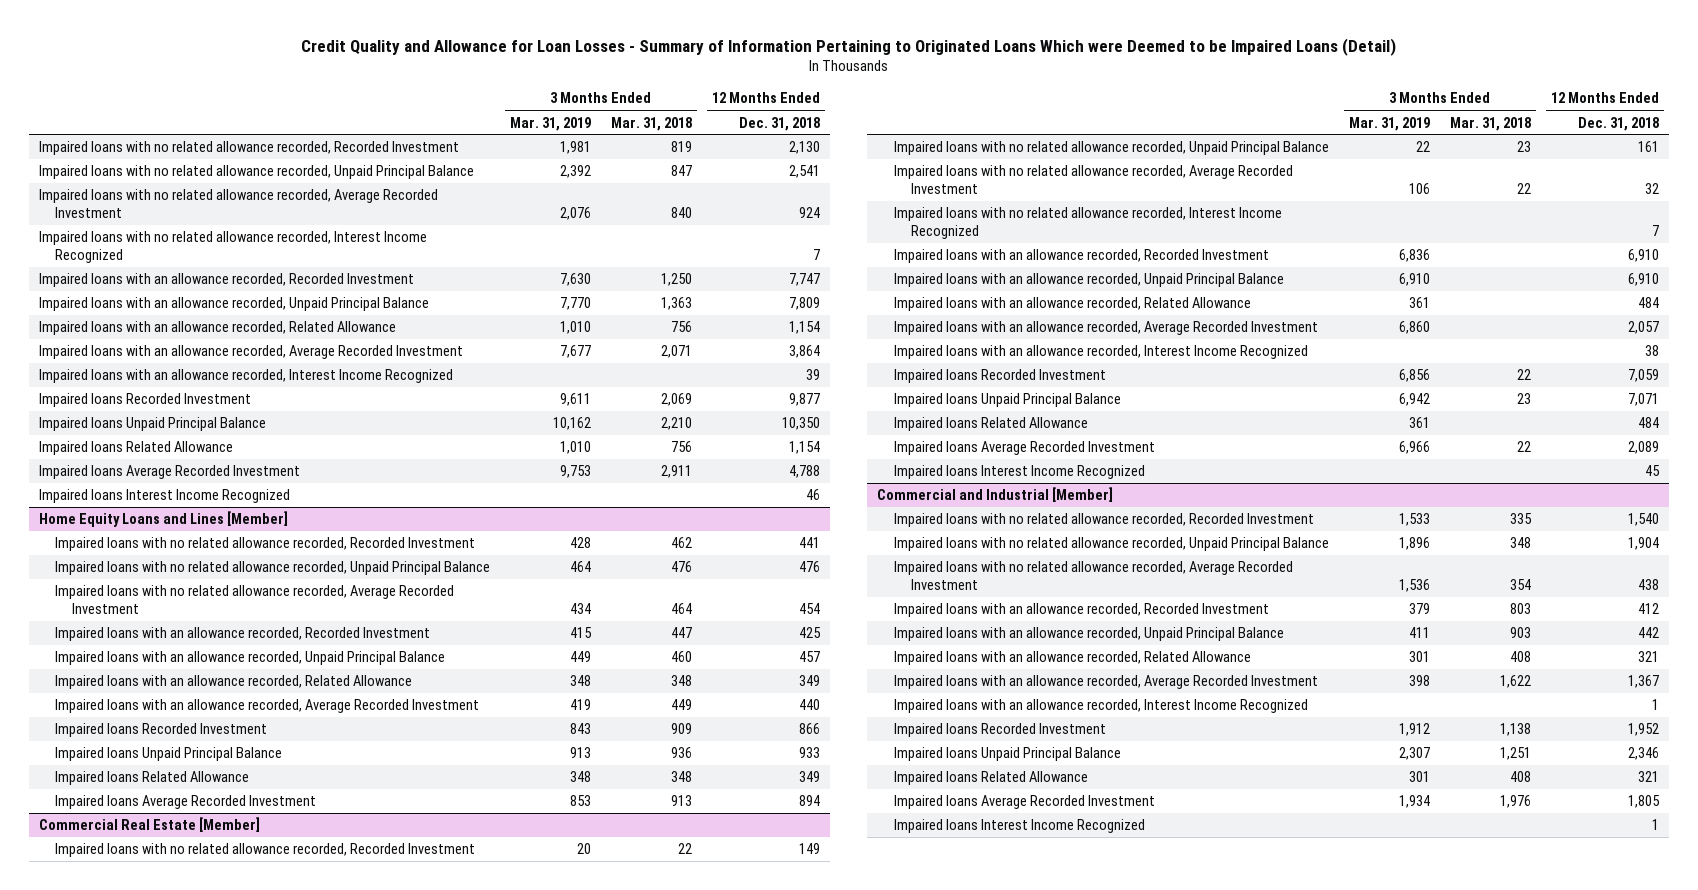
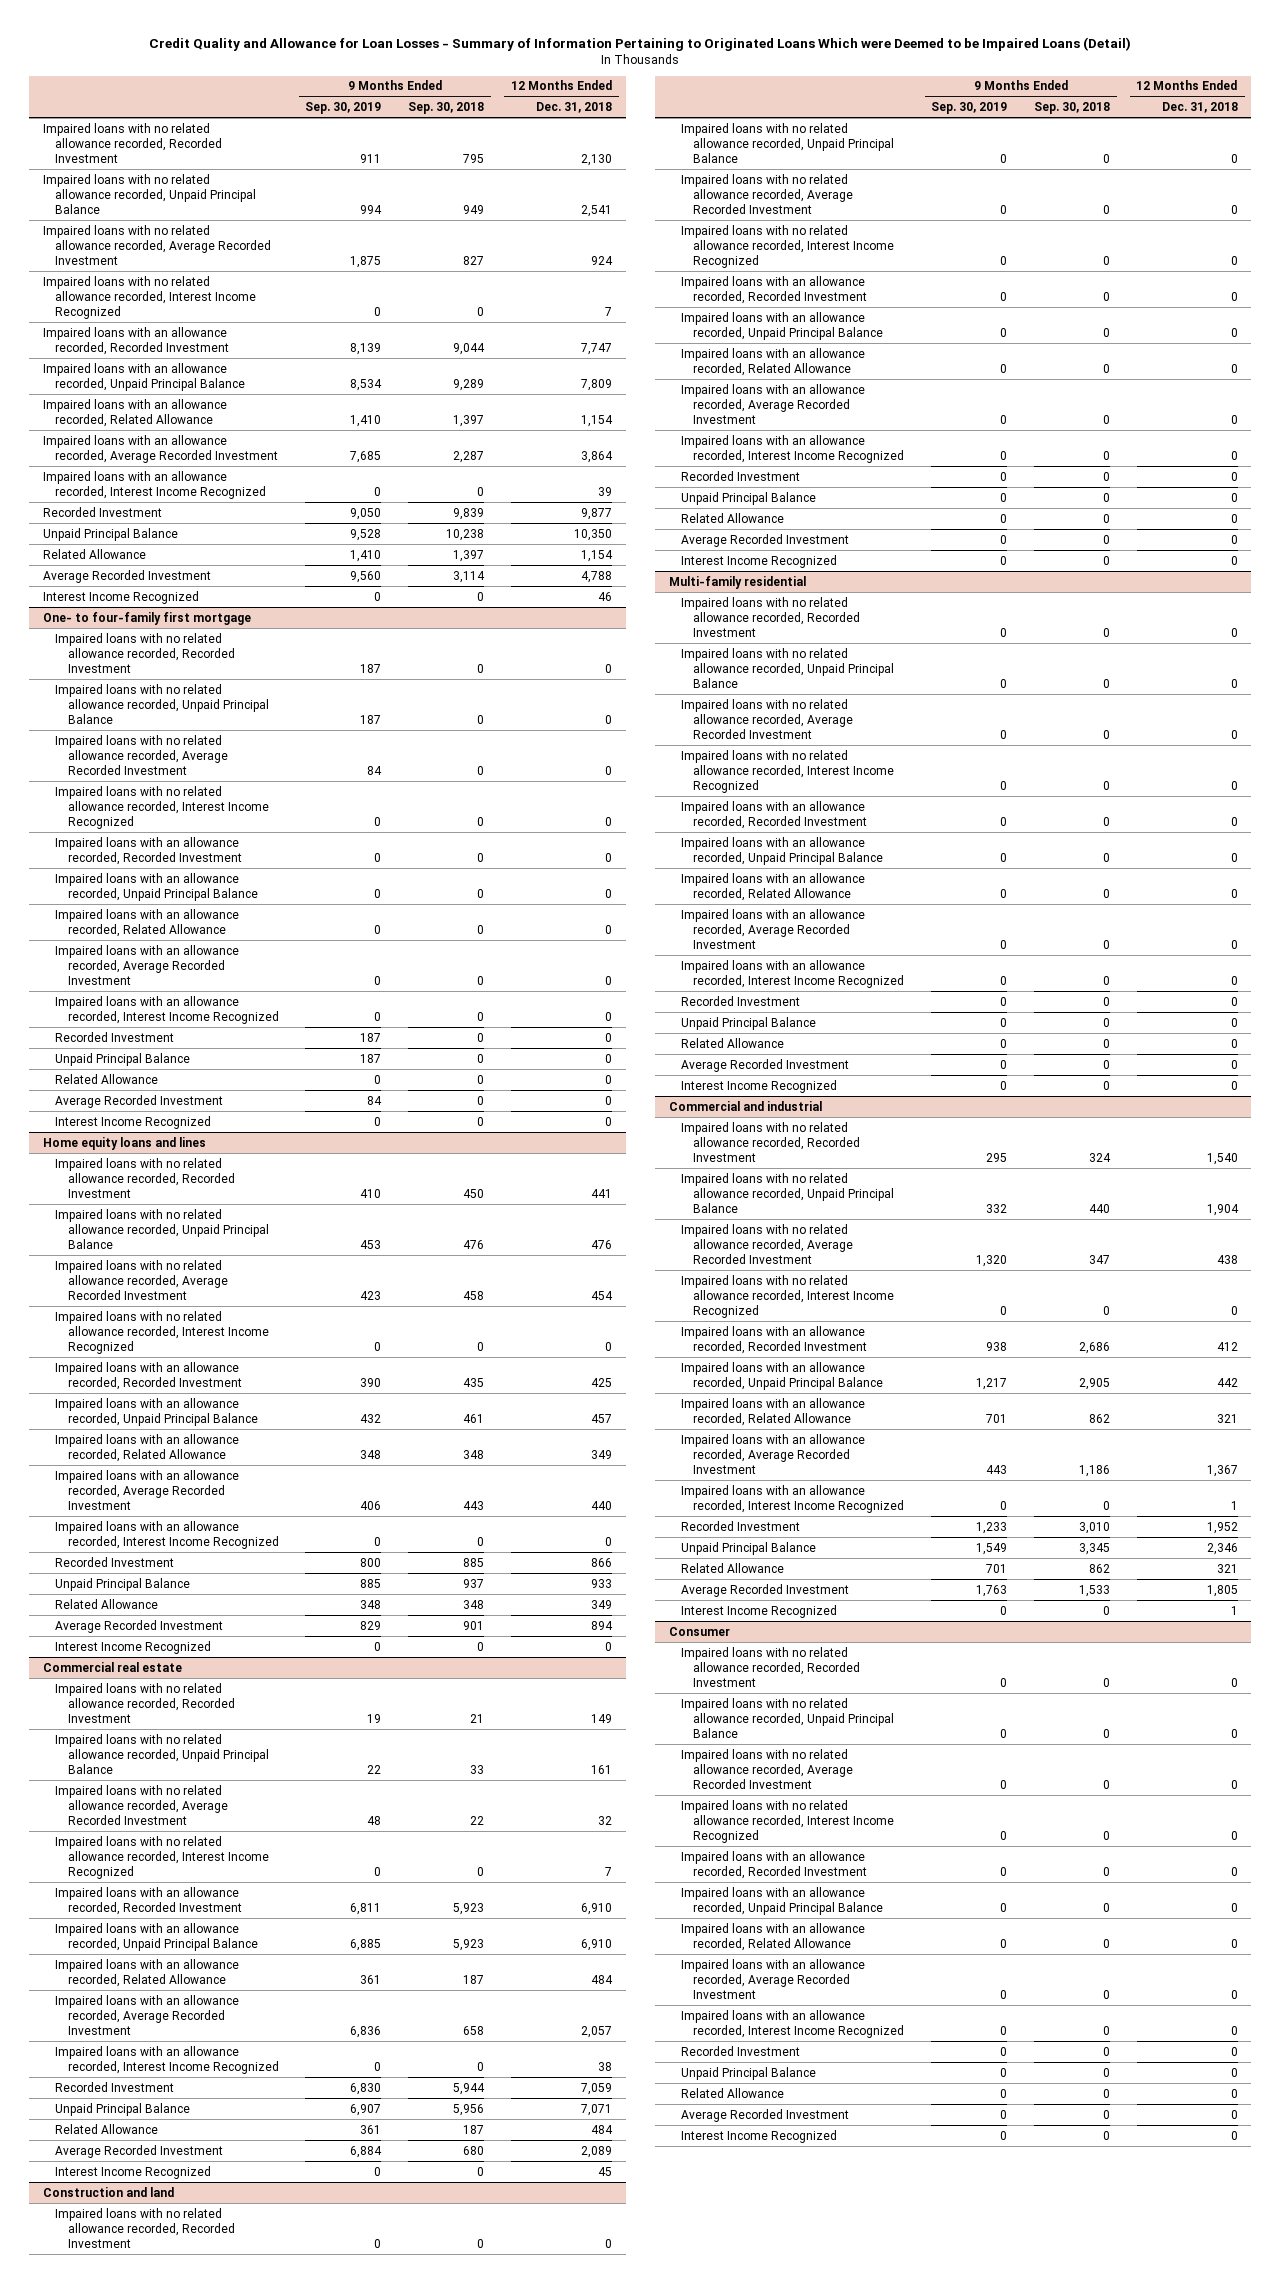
- | 3 Months Ended Mar. 31, 2019 | 3 Months Ended Mar. 31, 2018 | 12 Months Ended Dec. 31, 2018
+ | 9 Months Ended Sep. 30, 2019 | 9 Months Ended Sep. 30, 2018 | 12 Months Ended Dec. 31, 2018
- Impaired loans Recorded Investment | 9,611 | 2,069 | 9,877
- Impaired loans Unpaid Principal Balance | 10,162 | 2,210 | 10,350
- Impaired loans Related Allowance | 1,010 | 756 | 1,154
- Impaired loans Average Recorded Investment | 9,753 | 2,911 | 4,788
- Impaired loans Interest Income Recognized | | | 46
- Home Equity Loans and Lines [Member]
+ Recorded Investment | 9,050 | 9,839 | 9,877
+ Unpaid Principal Balance | 9,528 | 10,238 | 10,350
+ Related Allowance | 1,410 | 1,397 | 1,154
+ Average Recorded Investment | 9,560 | 3,114 | 4,788
+ Interest Income Recognized | 0 | 0 | 46
+ One- to four-family first mortgage
+ Impaired loans with no related allowance recorded, Recorded Investment | 187 | 0 | 0
+ Impaired loans with no related allowance recorded, Unpaid Principal Balance | 187 | 0 | 0
+ Impaired loans with no related allowance recorded, Average Recorded Investment | 84 | 0 | 0
+ Impaired loans with no related allowance recorded, Interest Income Recognized | 0 | 0 | 0
+ Impaired loans with an allowance recorded, Recorded Investment | 0 | 0 | 0
+ Impaired loans with an allowance recorded, Unpaid Principal Balance | 0 | 0 | 0
+ Impaired loans with an allowance recorded, Related Allowance | 0 | 0 | 0
+ Impaired loans with an allowance recorded, Average Recorded Investment | 0 | 0 | 0
+ Impaired loans with an allowance recorded, Interest Income Recognized | 0 | 0 | 0
+ Recorded Investment | 187 | 0 | 0
+ Unpaid Principal Balance | 187 | 0 | 0
+ Related Allowance | 0 | 0 | 0
+ Average Recorded Investment | 84 | 0 | 0
+ Interest Income Recognized | 0 | 0 | 0
+ Home equity loans and lines
+ Impaired loans with no related allowance recorded, Interest Income Recognized | 0 | 0 | 0
- Impaired loans Recorded Investment | 843 | 909 | 866
- Impaired loans Unpaid Principal Balance | 913 | 936 | 933
- Impaired loans Related Allowance | 348 | 348 | 349
- Impaired loans Average Recorded Investment | 853 | 913 | 894
- Commercial Real Estate [Member]
+ Impaired loans with an allowance recorded, Interest Income Recognized | 0 | 0 | 0
+ Recorded Investment | 800 | 885 | 866
+ Unpaid Principal Balance | 885 | 937 | 933
+ Related Allowance | 348 | 348 | 349
+ Average Recorded Investment | 829 | 901 | 894
+ Interest Income Recognized | 0 | 0 | 0
+ Commercial real estate
- Impaired loans Recorded Investment | 6,856 | 22 | 7,059
- Impaired loans Unpaid Principal Balance | 6,942 | 23 | 7,071
- Impaired loans Related Allowance | 361 | | 484
- Impaired loans Average Recorded Investment | 6,966 | 22 | 2,089
- Impaired loans Interest Income Recognized | | | 45
- Commercial and Industrial [Member]
+ Recorded Investment | 6,830 | 5,944 | 7,059
+ Unpaid Principal Balance | 6,907 | 5,956 | 7,071
+ Related Allowance | 361 | 187 | 484
+ Average Recorded Investment | 6,884 | 680 | 2,089
+ Interest Income Recognized | 0 | 0 | 45
+ Construction and land
+ Impaired loans with no related allowance recorded, Recorded Investment | 0 | 0 | 0
+ Impaired loans with no related allowance recorded, Unpaid Principal Balance | 0 | 0 | 0
+ Impaired loans with no related allowance recorded, Average Recorded Investment | 0 | 0 | 0
+ Impaired loans with no related allowance recorded, Interest Income Recognized | 0 | 0 | 0
+ Impaired loans with an allowance recorded, Recorded Investment | 0 | 0 | 0
+ Impaired loans with an allowance recorded, Unpaid Principal Balance | 0 | 0 | 0
+ Impaired loans with an allowance recorded, Related Allowance | 0 | 0 | 0
+ Impaired loans with an allowance recorded, Average Recorded Investment | 0 | 0 | 0
+ Impaired loans with an allowance recorded, Interest Income Recognized | 0 | 0 | 0
+ Recorded Investment | 0 | 0 | 0
+ Unpaid Principal Balance | 0 | 0 | 0
+ Related Allowance | 0 | 0 | 0
+ Average Recorded Investment | 0 | 0 | 0
+ Interest Income Recognized | 0 | 0 | 0
+ Multi-family residential
+ Impaired loans with no related allowance recorded, Recorded Investment | 0 | 0 | 0
+ Impaired loans with no related allowance recorded, Unpaid Principal Balance | 0 | 0 | 0
+ Impaired loans with no related allowance recorded, Average Recorded Investment | 0 | 0 | 0
+ Impaired loans with no related allowance recorded, Interest Income Recognized | 0 | 0 | 0
+ Impaired loans with an allowance recorded, Recorded Investment | 0 | 0 | 0
+ Impaired loans with an allowance recorded, Unpaid Principal Balance | 0 | 0 | 0
+ Impaired loans with an allowance recorded, Related Allowance | 0 | 0 | 0
+ Impaired loans with an allowance recorded, Average Recorded Investment | 0 | 0 | 0
+ Impaired loans with an allowance recorded, Interest Income Recognized | 0 | 0 | 0
+ Recorded Investment | 0 | 0 | 0
+ Unpaid Principal Balance | 0 | 0 | 0
+ Related Allowance | 0 | 0 | 0
+ Average Recorded Investment | 0 | 0 | 0
+ Interest Income Recognized | 0 | 0 | 0
+ Commercial and industrial
+ Impaired loans with no related allowance recorded, Interest Income Recognized | 0 | 0 | 0
- Impaired loans Recorded Investment | 1,912 | 1,138 | 1,952
- Impaired loans Unpaid Principal Balance | 2,307 | 1,251 | 2,346
- Impaired loans Related Allowance | 301 | 408 | 321
- Impaired loans Average Recorded Investment | 1,934 | 1,976 | 1,805
- Impaired loans Interest Income Recognized | | | 1
+ Recorded Investment | 1,233 | 3,010 | 1,952
+ Unpaid Principal Balance | 1,549 | 3,345 | 2,346
+ Related Allowance | 701 | 862 | 321
+ Average Recorded Investment | 1,763 | 1,533 | 1,805
+ Interest Income Recognized | 0 | 0 | 1
+ Consumer
+ Impaired loans with no related allowance recorded, Recorded Investment | 0 | 0 | 0
+ Impaired loans with no related allowance recorded, Unpaid Principal Balance | 0 | 0 | 0
+ Impaired loans with no related allowance recorded, Average Recorded Investment | 0 | 0 | 0
+ Impaired loans with no related allowance recorded, Interest Income Recognized | 0 | 0 | 0
+ Impaired loans with an allowance recorded, Recorded Investment | 0 | 0 | 0
+ Impaired loans with an allowance recorded, Unpaid Principal Balance | 0 | 0 | 0
+ Impaired loans with an allowance recorded, Related Allowance | 0 | 0 | 0
+ Impaired loans with an allowance recorded, Average Recorded Investment | 0 | 0 | 0
+ Impaired loans with an allowance recorded, Interest Income Recognized | 0 | 0 | 0
+ Recorded Investment | 0 | 0 | 0
+ Unpaid Principal Balance | 0 | 0 | 0
+ Related Allowance | 0 | 0 | 0
+ Average Recorded Investment | 0 | 0 | 0
+ Interest Income Recognized | 0 | 0 | 0

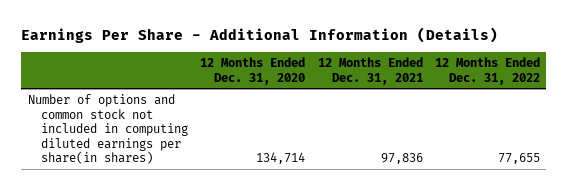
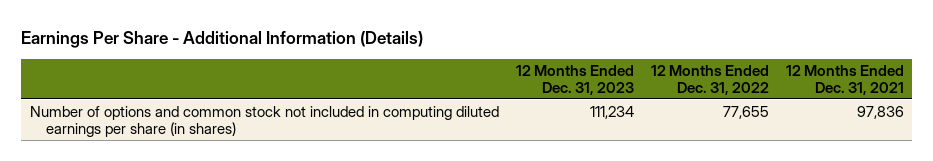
- | 12 Months Ended Dec. 31, 2020 | 12 Months Ended Dec. 31, 2021 | 12 Months Ended Dec. 31, 2022
+ | 12 Months Ended Dec. 31, 2023 | 12 Months Ended Dec. 31, 2022 | 12 Months Ended Dec. 31, 2021
- Number of options and common stock not included in computing diluted earnings per share(in shares) | 134,714 | 97,836 | 77,655
+ Number of options and common stock not included in computing diluted earnings per share (in shares) | 111,234 | 77,655 | 97,836

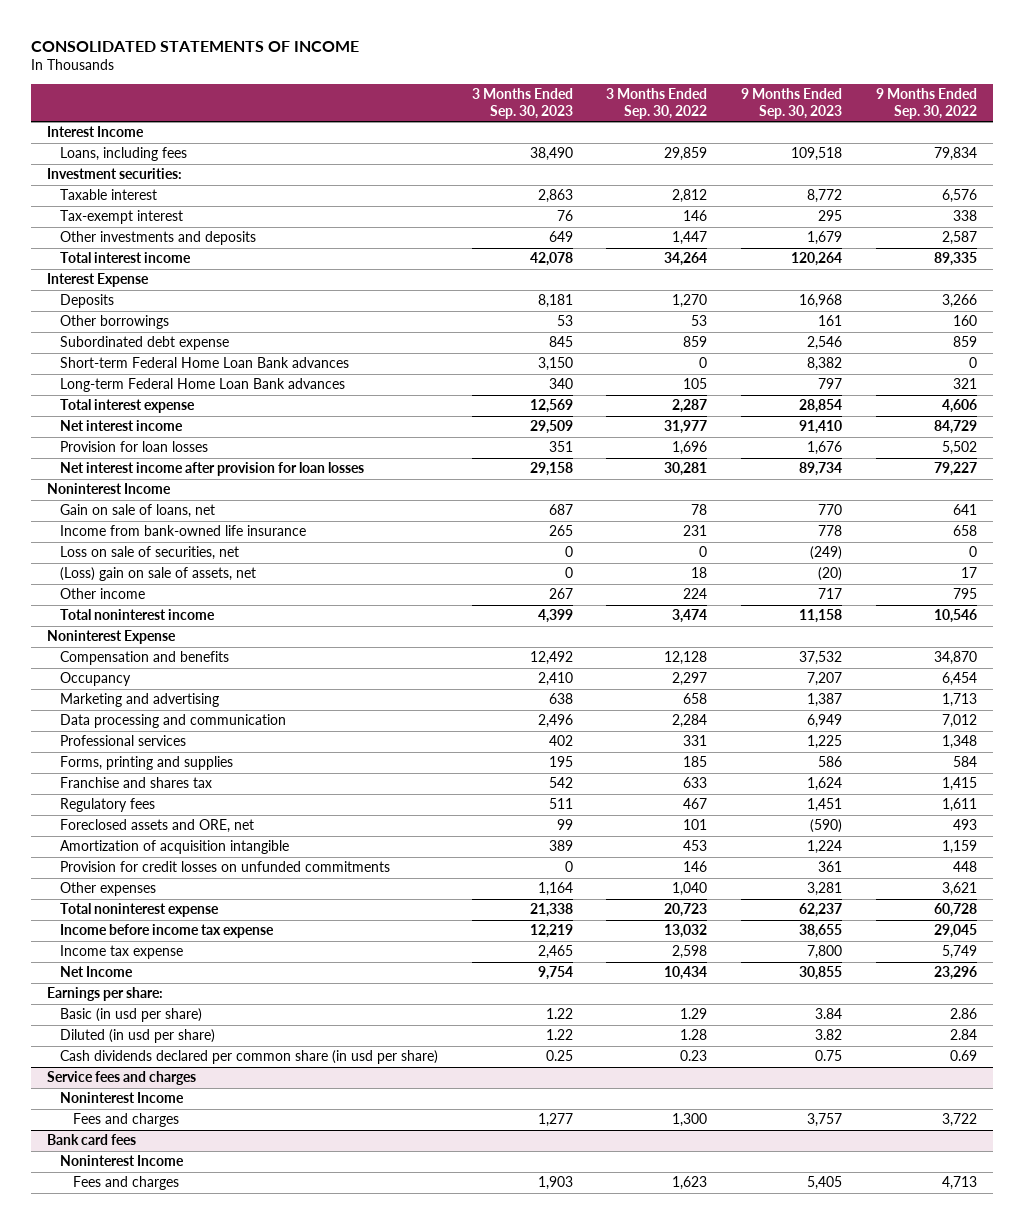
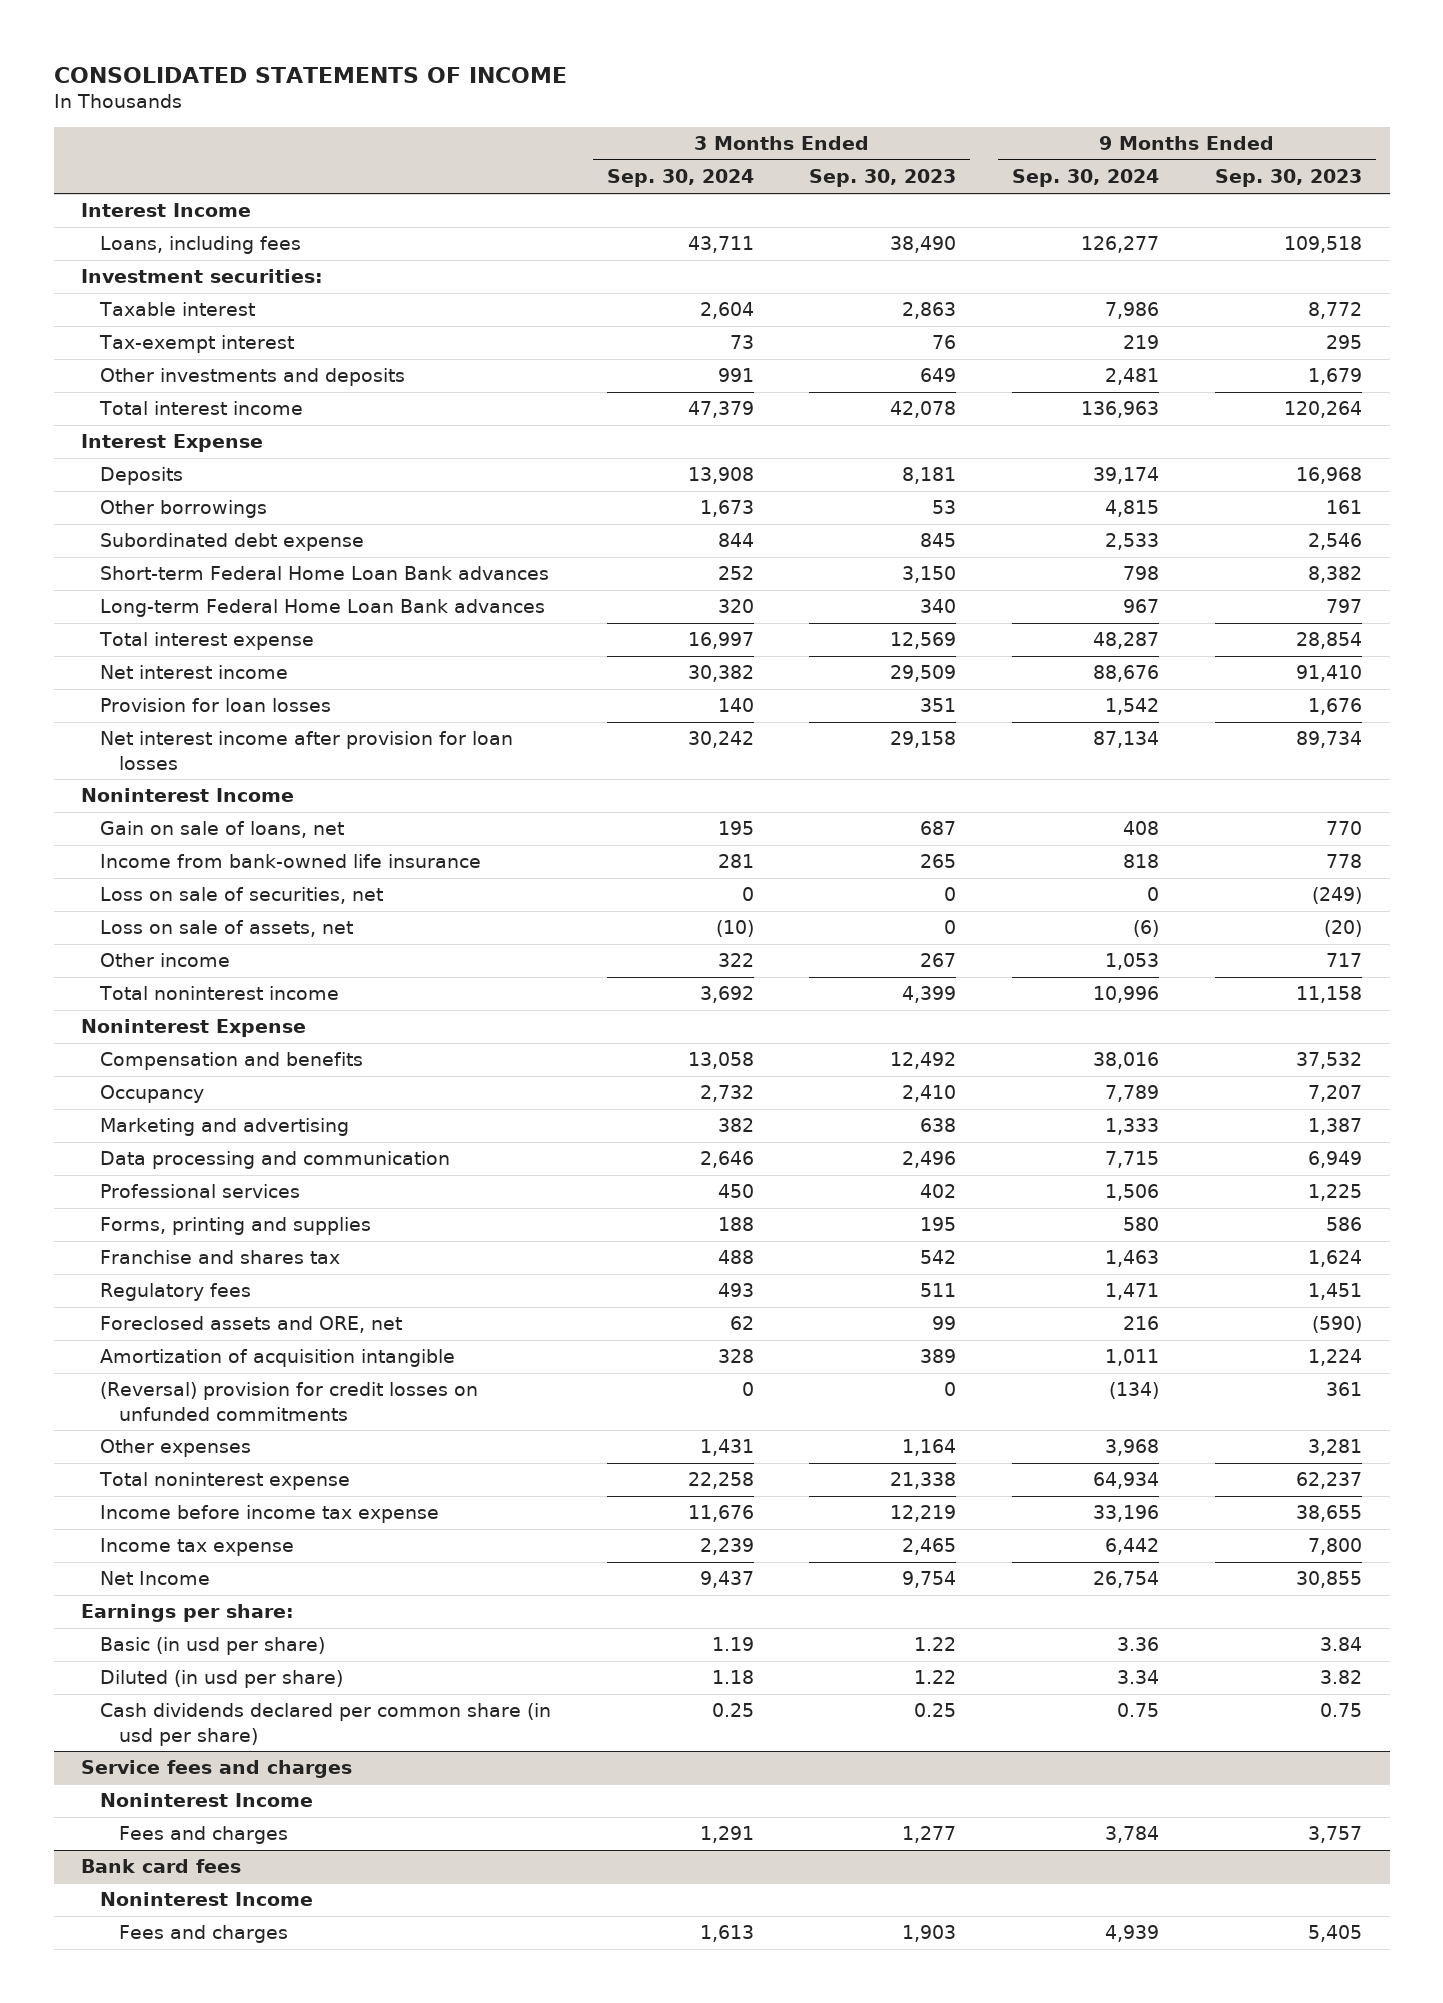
- | 3 Months Ended Sep. 30, 2023 | 3 Months Ended Sep. 30, 2022 | 9 Months Ended Sep. 30, 2023 | 9 Months Ended Sep. 30, 2022
+ | 3 Months Ended Sep. 30, 2024 | 3 Months Ended Sep. 30, 2023 | 9 Months Ended Sep. 30, 2024 | 9 Months Ended Sep. 30, 2023
- (Loss) gain on sale of assets, net | 0 | 18 | (20) | 17
+ Loss on sale of assets, net | (10) | 0 | (6) | (20)
- Provision for credit losses on unfunded commitments | 0 | 146 | 361 | 448
+ (Reversal) provision for credit losses on unfunded commitments | 0 | 0 | (134) | 361

